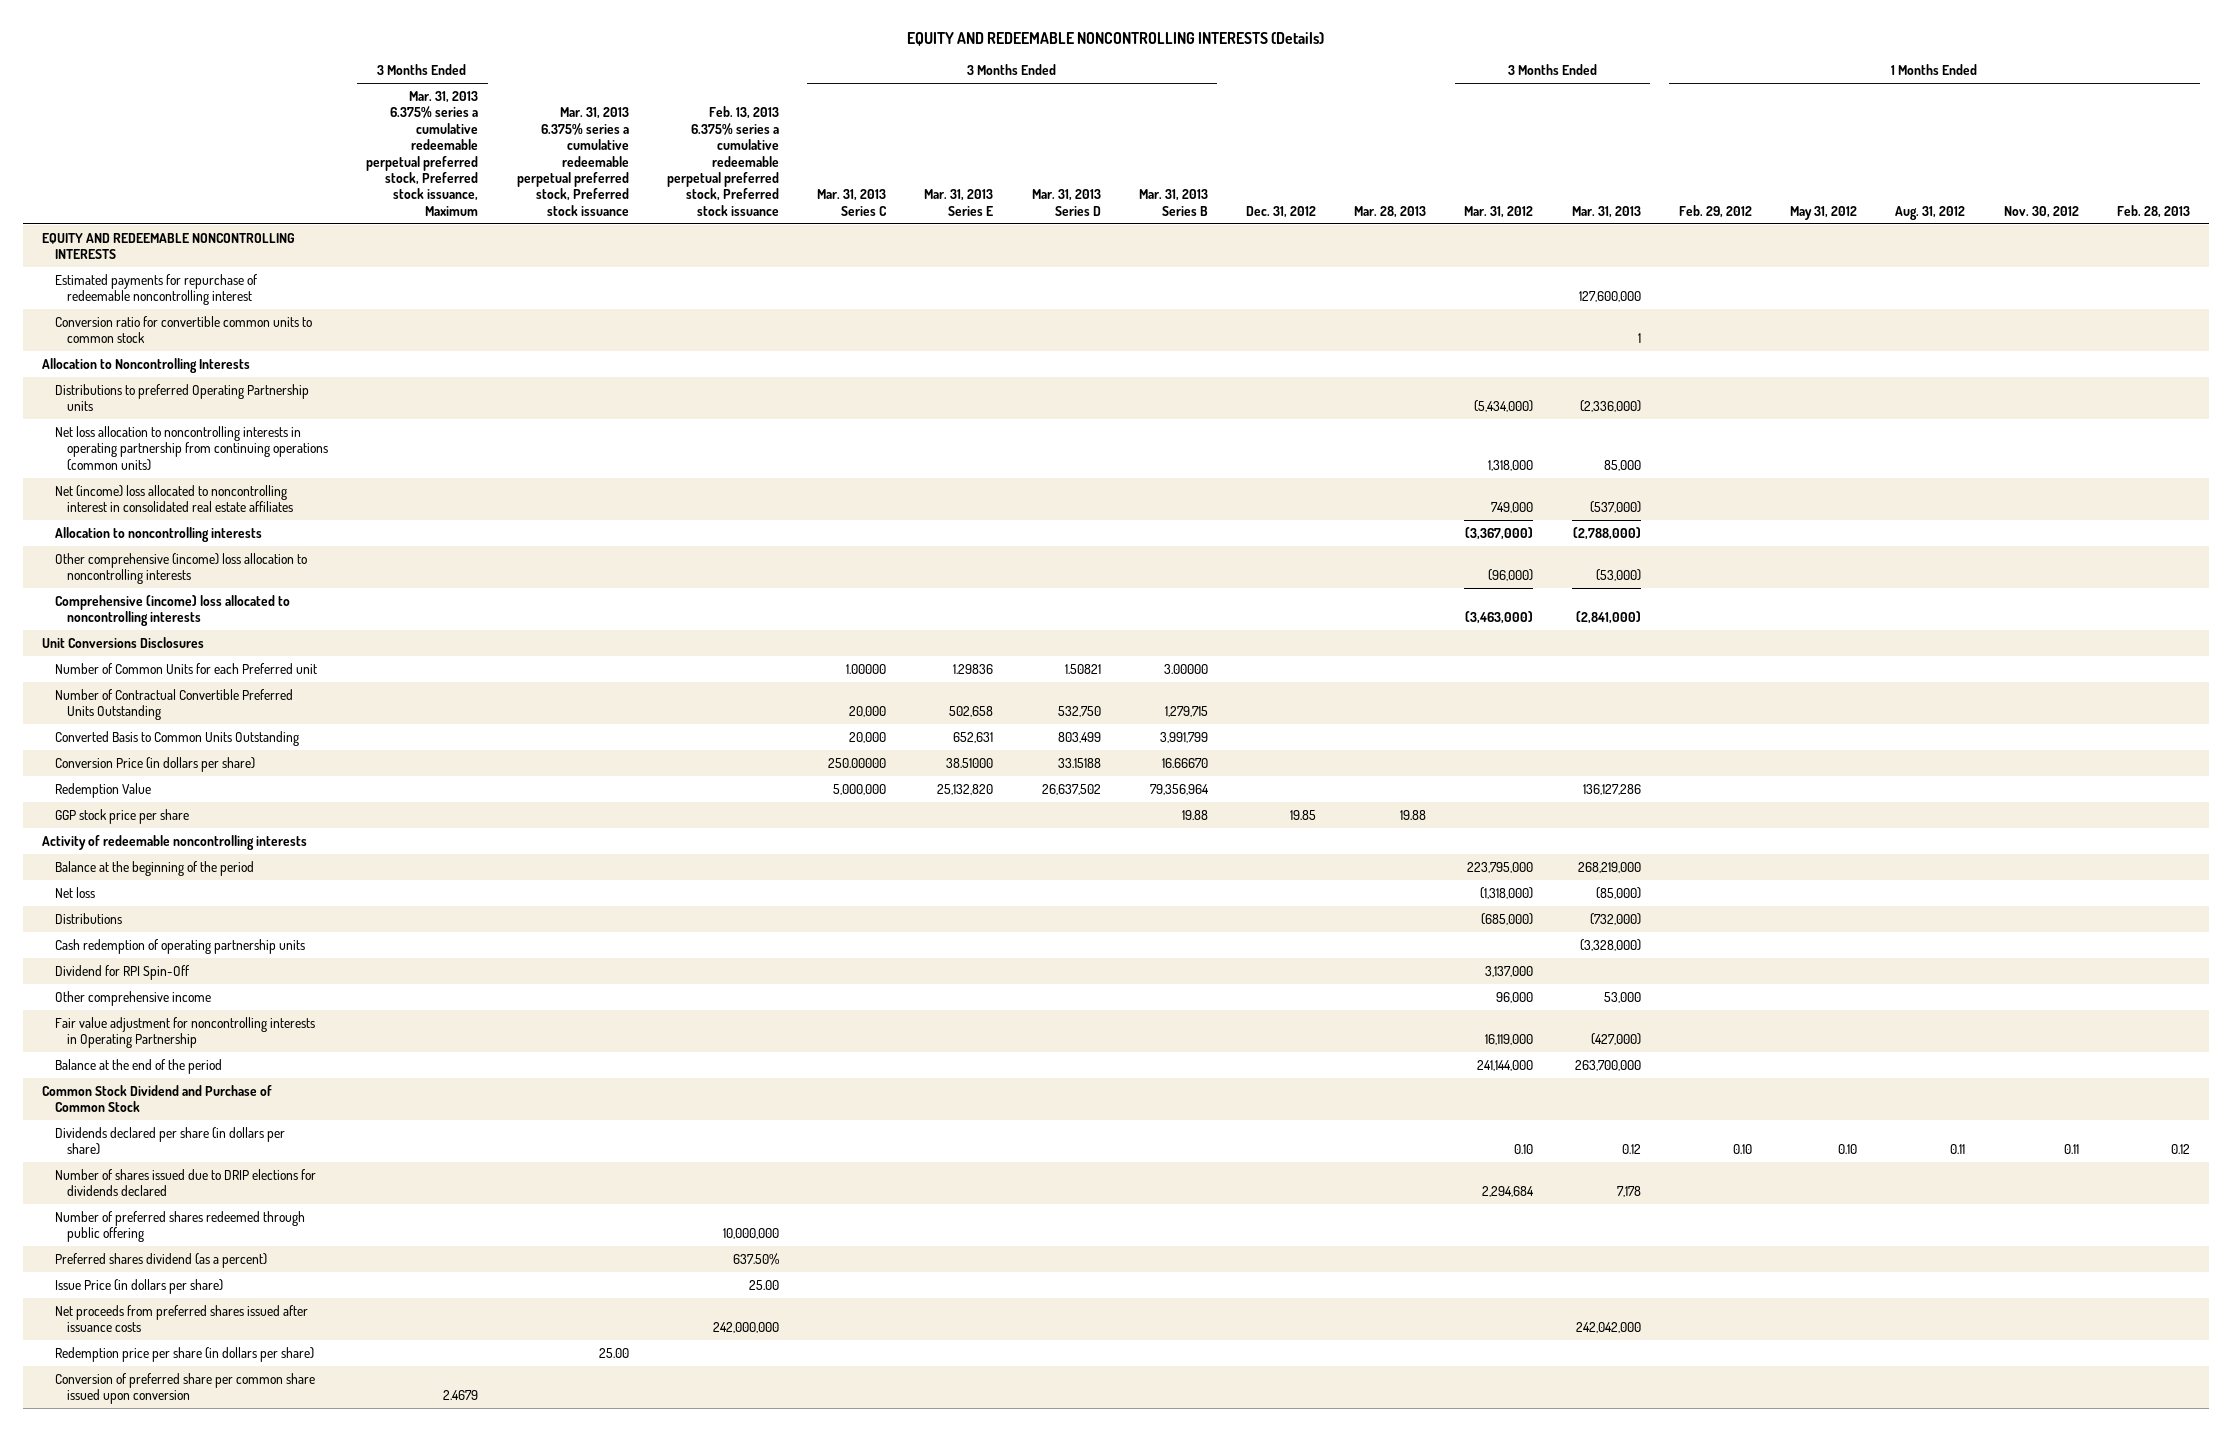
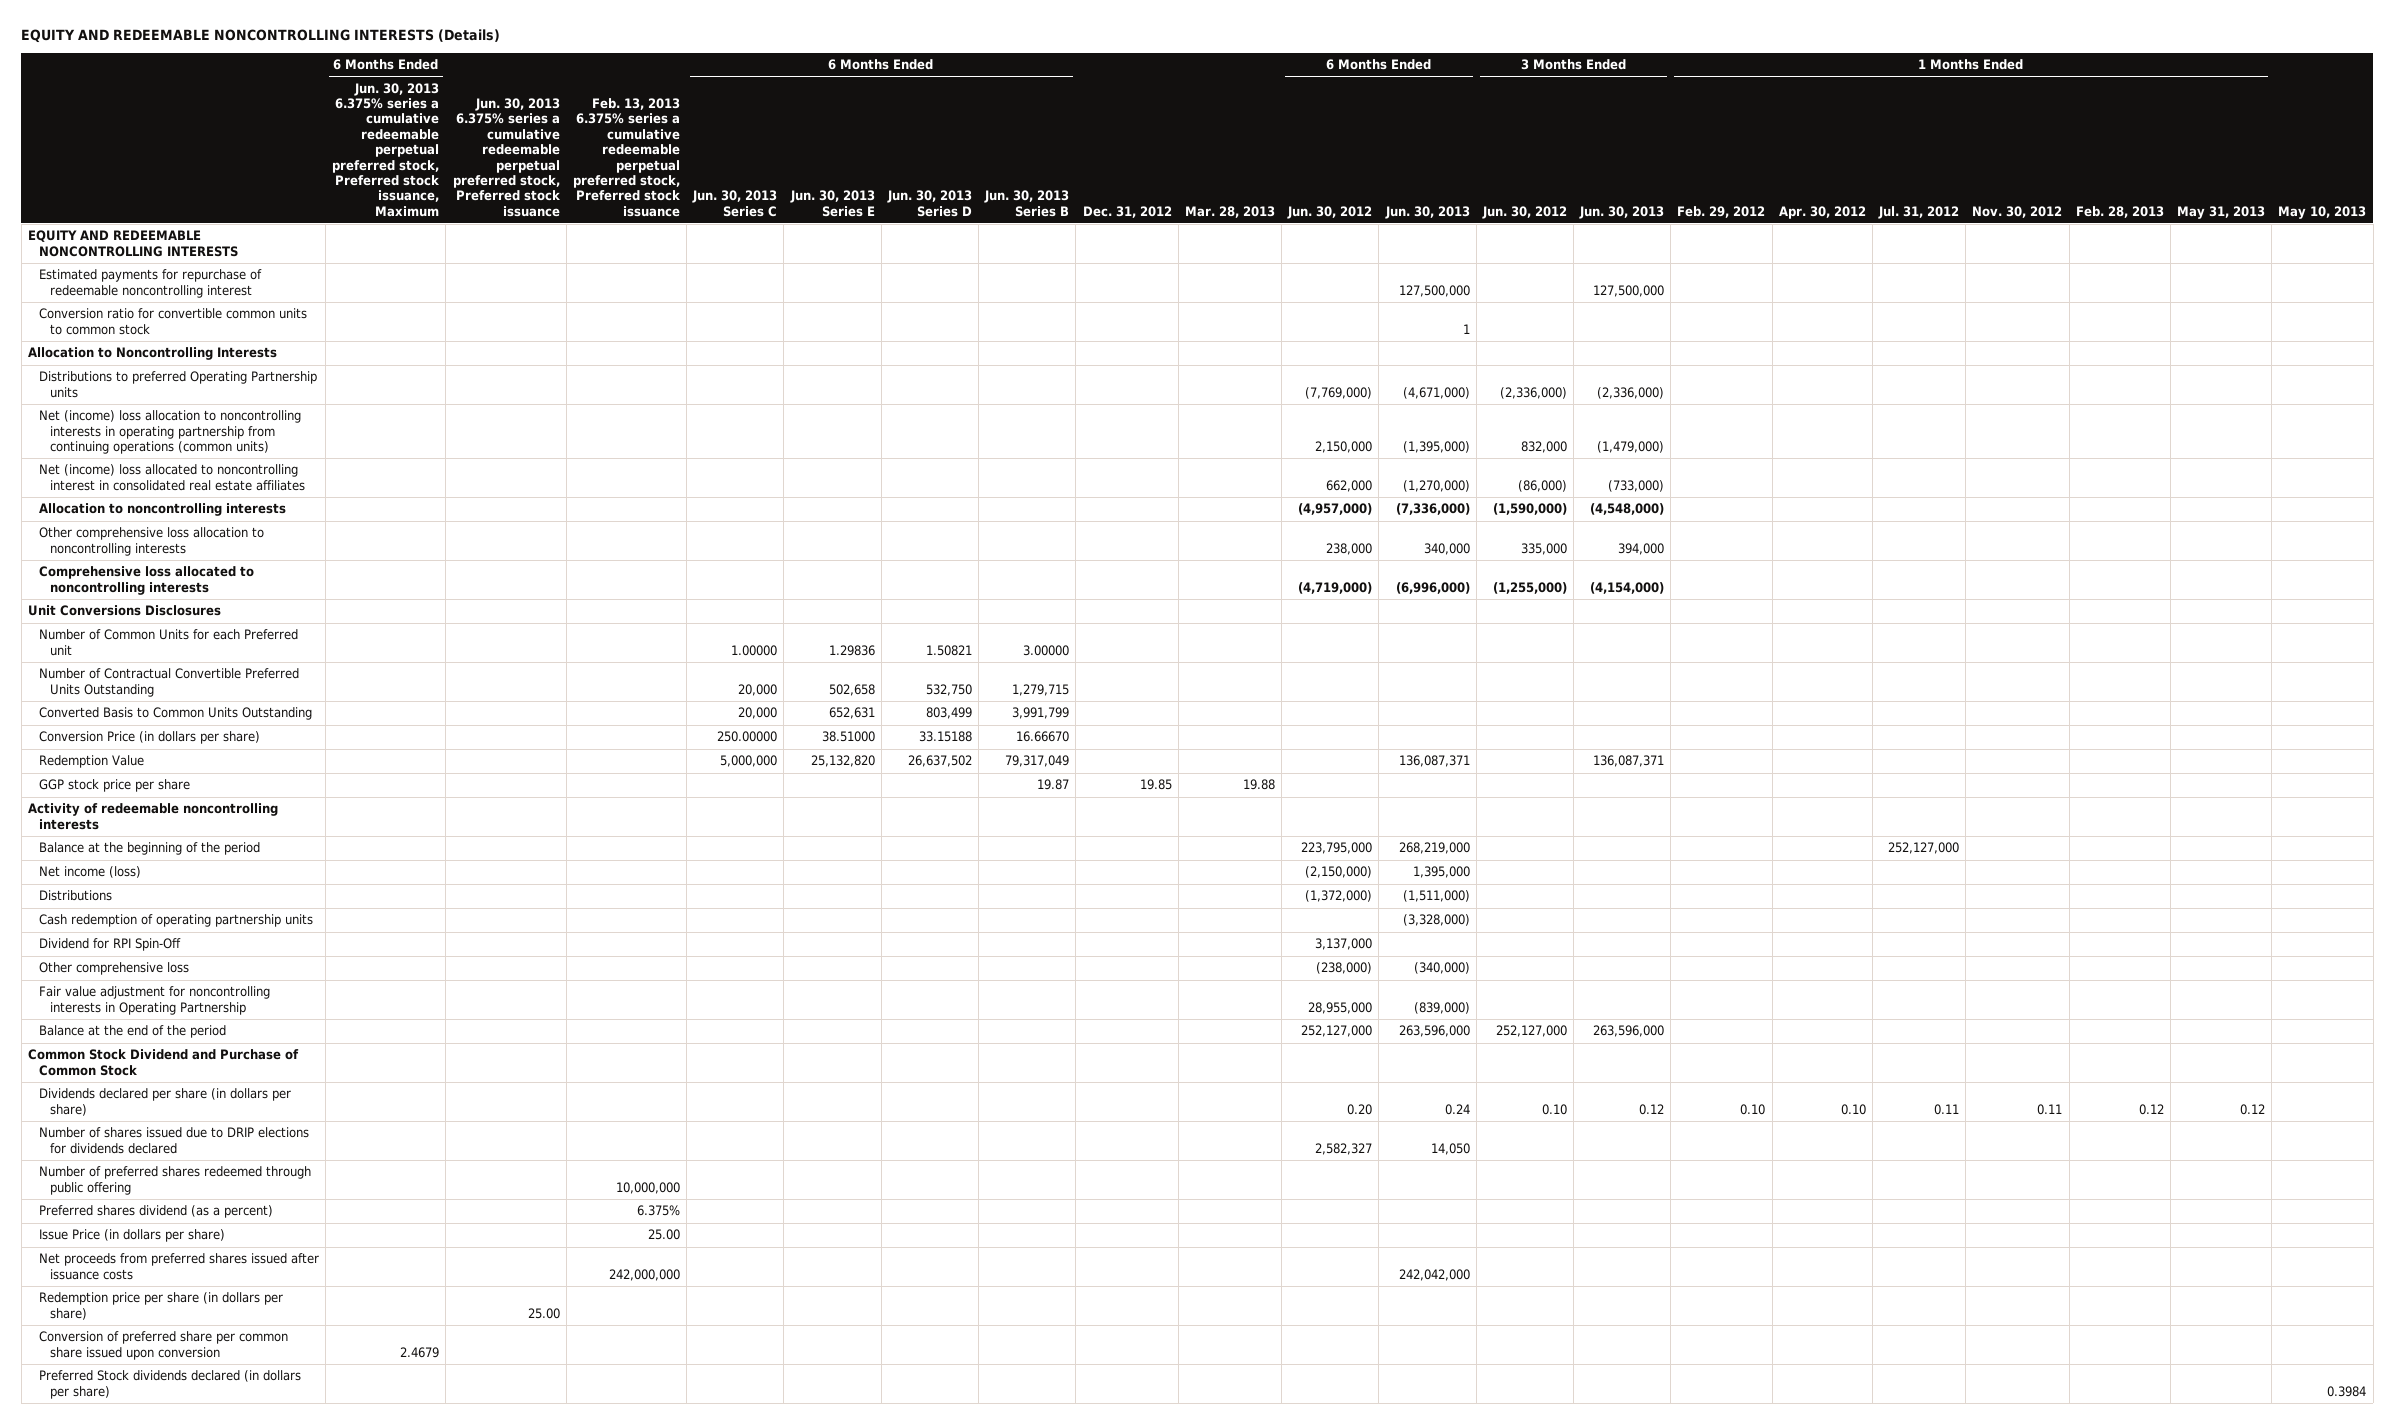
- | 3 Months Ended Mar. 31, 2013 6.375% series a cumulative redeemable perpetual preferred stock, Preferred stock issuance, Maximum | Mar. 31, 2013 6.375% series a cumulative redeemable perpetual preferred stock, Preferred stock issuance | Feb. 13, 2013 6.375% series a cumulative redeemable perpetual preferred stock, Preferred stock issuance | 3 Months Ended Mar. 31, 2013 Series C | 3 Months Ended Mar. 31, 2013 Series E | 3 Months Ended Mar. 31, 2013 Series D | 3 Months Ended Mar. 31, 2013 Series B | Dec. 31, 2012 | Mar. 28, 2013 | 3 Months Ended Mar. 31, 2012 | 3 Months Ended Mar. 31, 2013 | 1 Months Ended Feb. 29, 2012 | 1 Months Ended May 31, 2012 | 1 Months Ended Aug. 31, 2012 | 1 Months Ended Nov. 30, 2012 | 1 Months Ended Feb. 28, 2013
+ | 6 Months Ended Jun. 30, 2013 6.375% series a cumulative redeemable perpetual preferred stock, Preferred stock issuance, Maximum | Jun. 30, 2013 6.375% series a cumulative redeemable perpetual preferred stock, Preferred stock issuance | Feb. 13, 2013 6.375% series a cumulative redeemable perpetual preferred stock, Preferred stock issuance | 6 Months Ended Jun. 30, 2013 Series C | 6 Months Ended Jun. 30, 2013 Series E | 6 Months Ended Jun. 30, 2013 Series D | 6 Months Ended Jun. 30, 2013 Series B | Dec. 31, 2012 | Mar. 28, 2013 | 6 Months Ended Jun. 30, 2012 | 6 Months Ended Jun. 30, 2013 | 3 Months Ended Jun. 30, 2012 | 3 Months Ended Jun. 30, 2013 | 1 Months Ended Feb. 29, 2012 | 1 Months Ended Apr. 30, 2012 | 1 Months Ended Jul. 31, 2012 | 1 Months Ended Nov. 30, 2012 | 1 Months Ended Feb. 28, 2013 | 1 Months Ended May 31, 2013 | May 10, 2013
- Net loss allocation to noncontrolling interests in operating partnership from continuing operations (common units) | | | | | | | | | | 1,318,000 | 85,000 | | | | |
+ Net (income) loss allocation to noncontrolling interests in operating partnership from continuing operations (common units) | | | | | | | | | | 2,150,000 | (1,395,000) | 832,000 | (1,479,000) | | | | | | |
- Other comprehensive (income) loss allocation to noncontrolling interests | | | | | | | | | | (96,000) | (53,000) | | | | |
- Comprehensive (income) loss allocated to noncontrolling interests | | | | | | | | | | (3,463,000) | (2,841,000) | | | | |
+ Other comprehensive loss allocation to noncontrolling interests | | | | | | | | | | 238,000 | 340,000 | 335,000 | 394,000 | | | | | | |
+ Comprehensive loss allocated to noncontrolling interests | | | | | | | | | | (4,719,000) | (6,996,000) | (1,255,000) | (4,154,000) | | | | | | |
- Net loss | | | | | | | | | | (1,318,000) | (85,000) | | | | |
+ Net income (loss) | | | | | | | | | | (2,150,000) | 1,395,000 | | | | | | | | |
- Other comprehensive income | | | | | | | | | | 96,000 | 53,000 | | | | |
+ Other comprehensive loss | | | | | | | | | | (238,000) | (340,000) | | | | | | | | |
- Preferred shares dividend (as a percent) | | | 637.50% | | | | | | | | | | | | |
+ Preferred shares dividend (as a percent) | | | 6.375% | | | | | | | | | | | | | | | | |
+ Preferred Stock dividends declared (in dollars per share) | | | | | | | | | | | | | | | | | | | | 0.3984

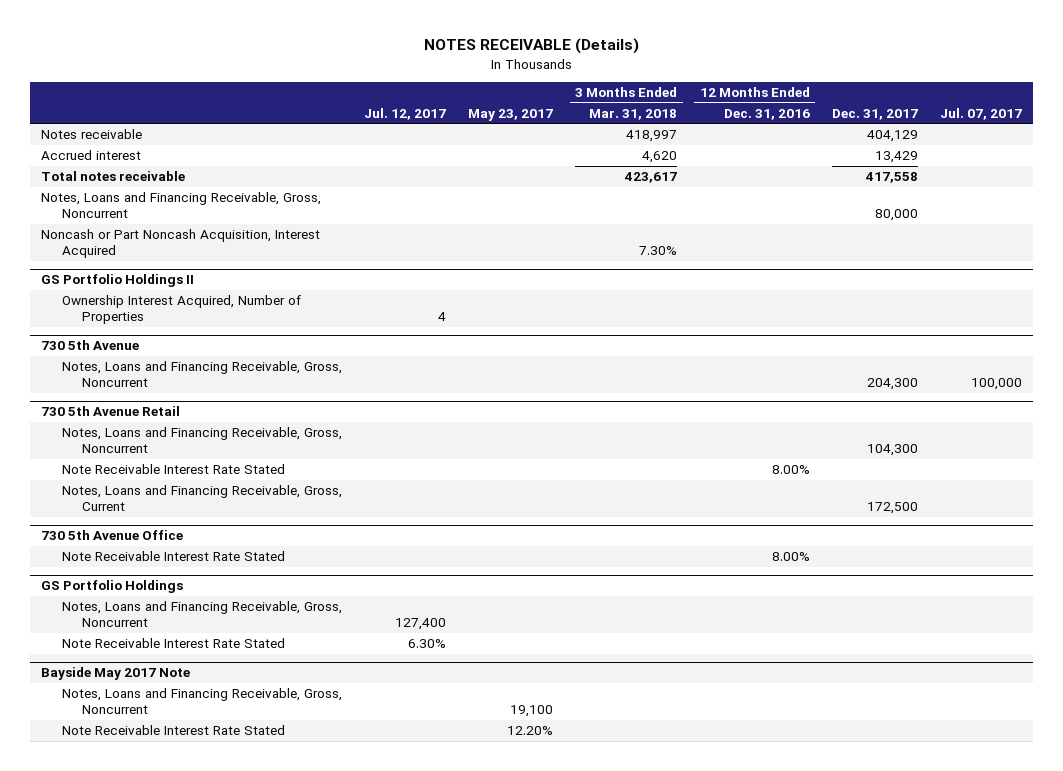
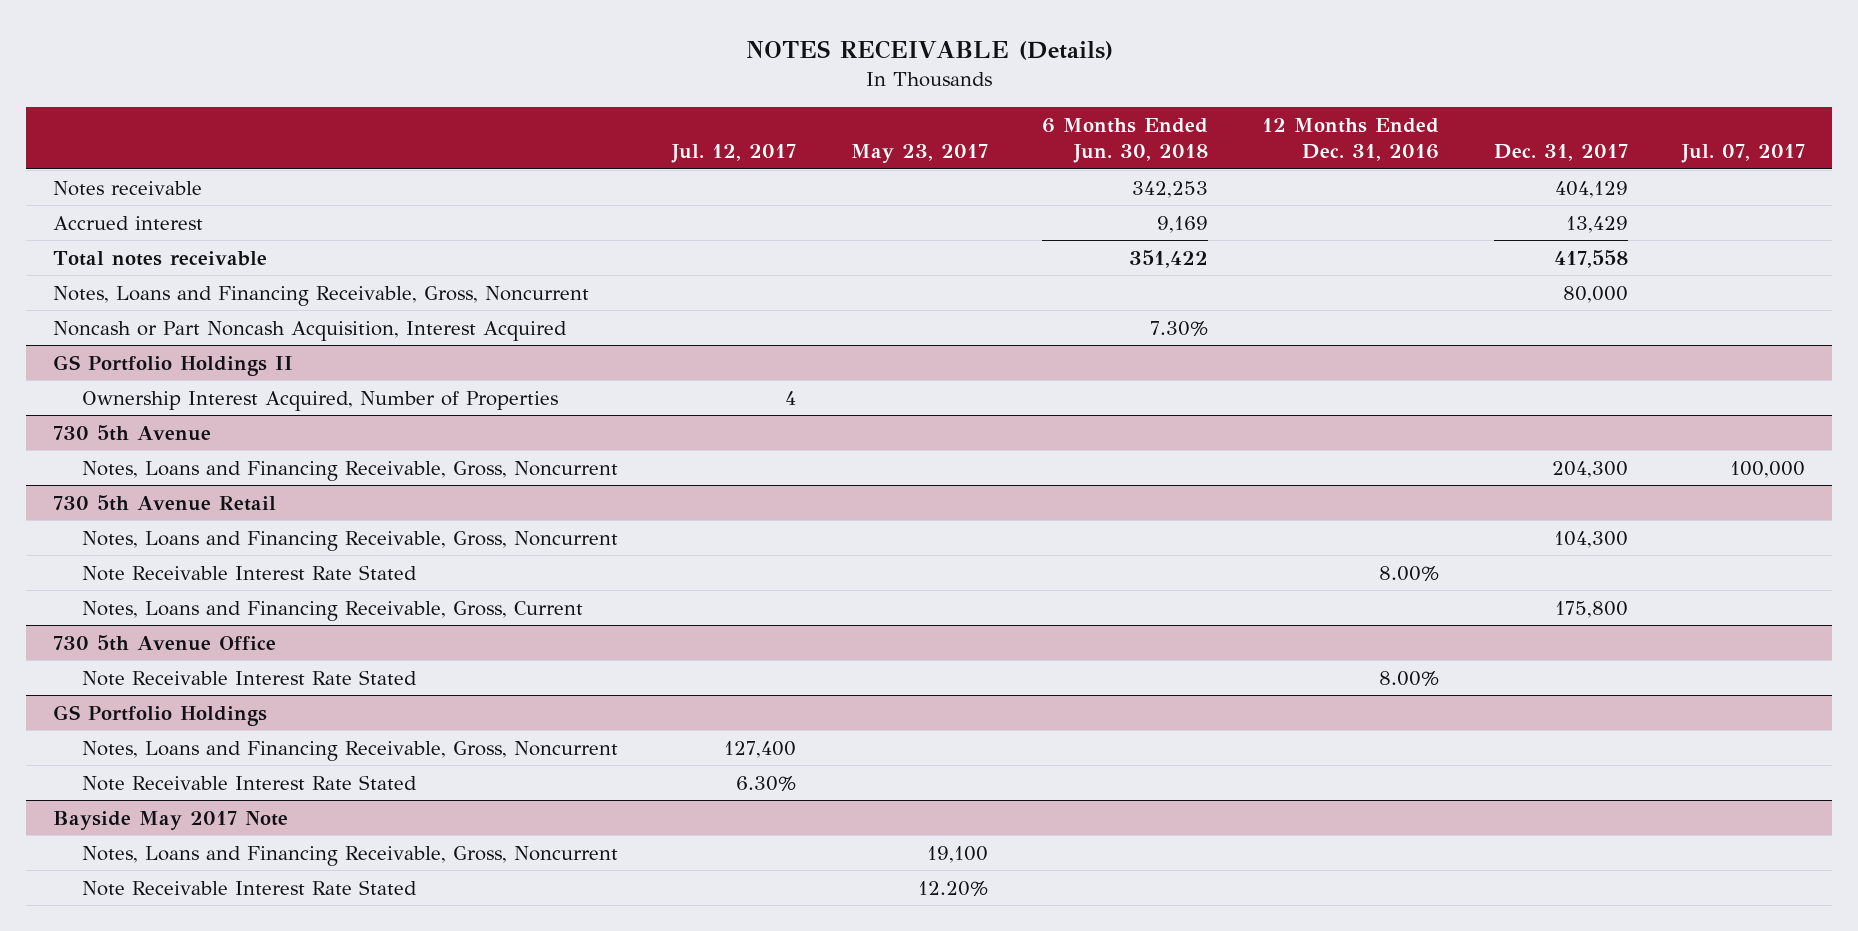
- | Jul. 12, 2017 | May 23, 2017 | 3 Months Ended Mar. 31, 2018 | 12 Months Ended Dec. 31, 2016 | Dec. 31, 2017 | Jul. 07, 2017
+ | Jul. 12, 2017 | May 23, 2017 | 6 Months Ended Jun. 30, 2018 | 12 Months Ended Dec. 31, 2016 | Dec. 31, 2017 | Jul. 07, 2017
@ 730 5th Avenue Retail
- Notes, Loans and Financing Receivable, Gross, Current | | | | | 172,500 |
+ Notes, Loans and Financing Receivable, Gross, Current | | | | | 175,800 |

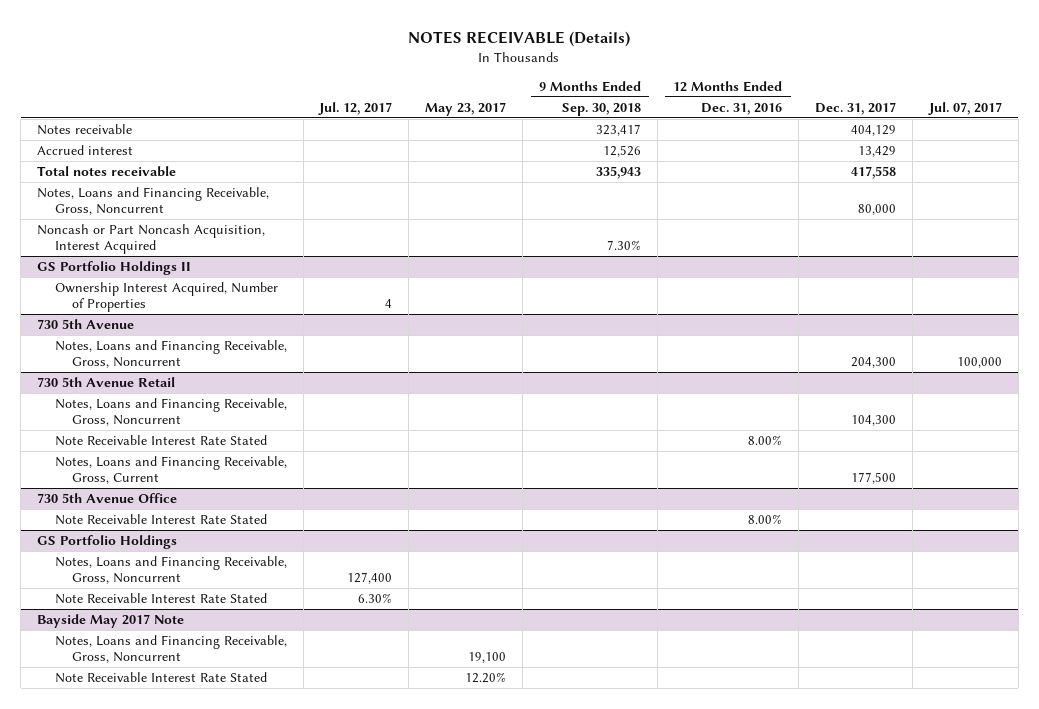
- | Jul. 12, 2017 | May 23, 2017 | 6 Months Ended Jun. 30, 2018 | 12 Months Ended Dec. 31, 2016 | Dec. 31, 2017 | Jul. 07, 2017
+ | Jul. 12, 2017 | May 23, 2017 | 9 Months Ended Sep. 30, 2018 | 12 Months Ended Dec. 31, 2016 | Dec. 31, 2017 | Jul. 07, 2017
@ 730 5th Avenue Retail
- Notes, Loans and Financing Receivable, Gross, Current | | | | | 175,800 |
+ Notes, Loans and Financing Receivable, Gross, Current | | | | | 177,500 |

